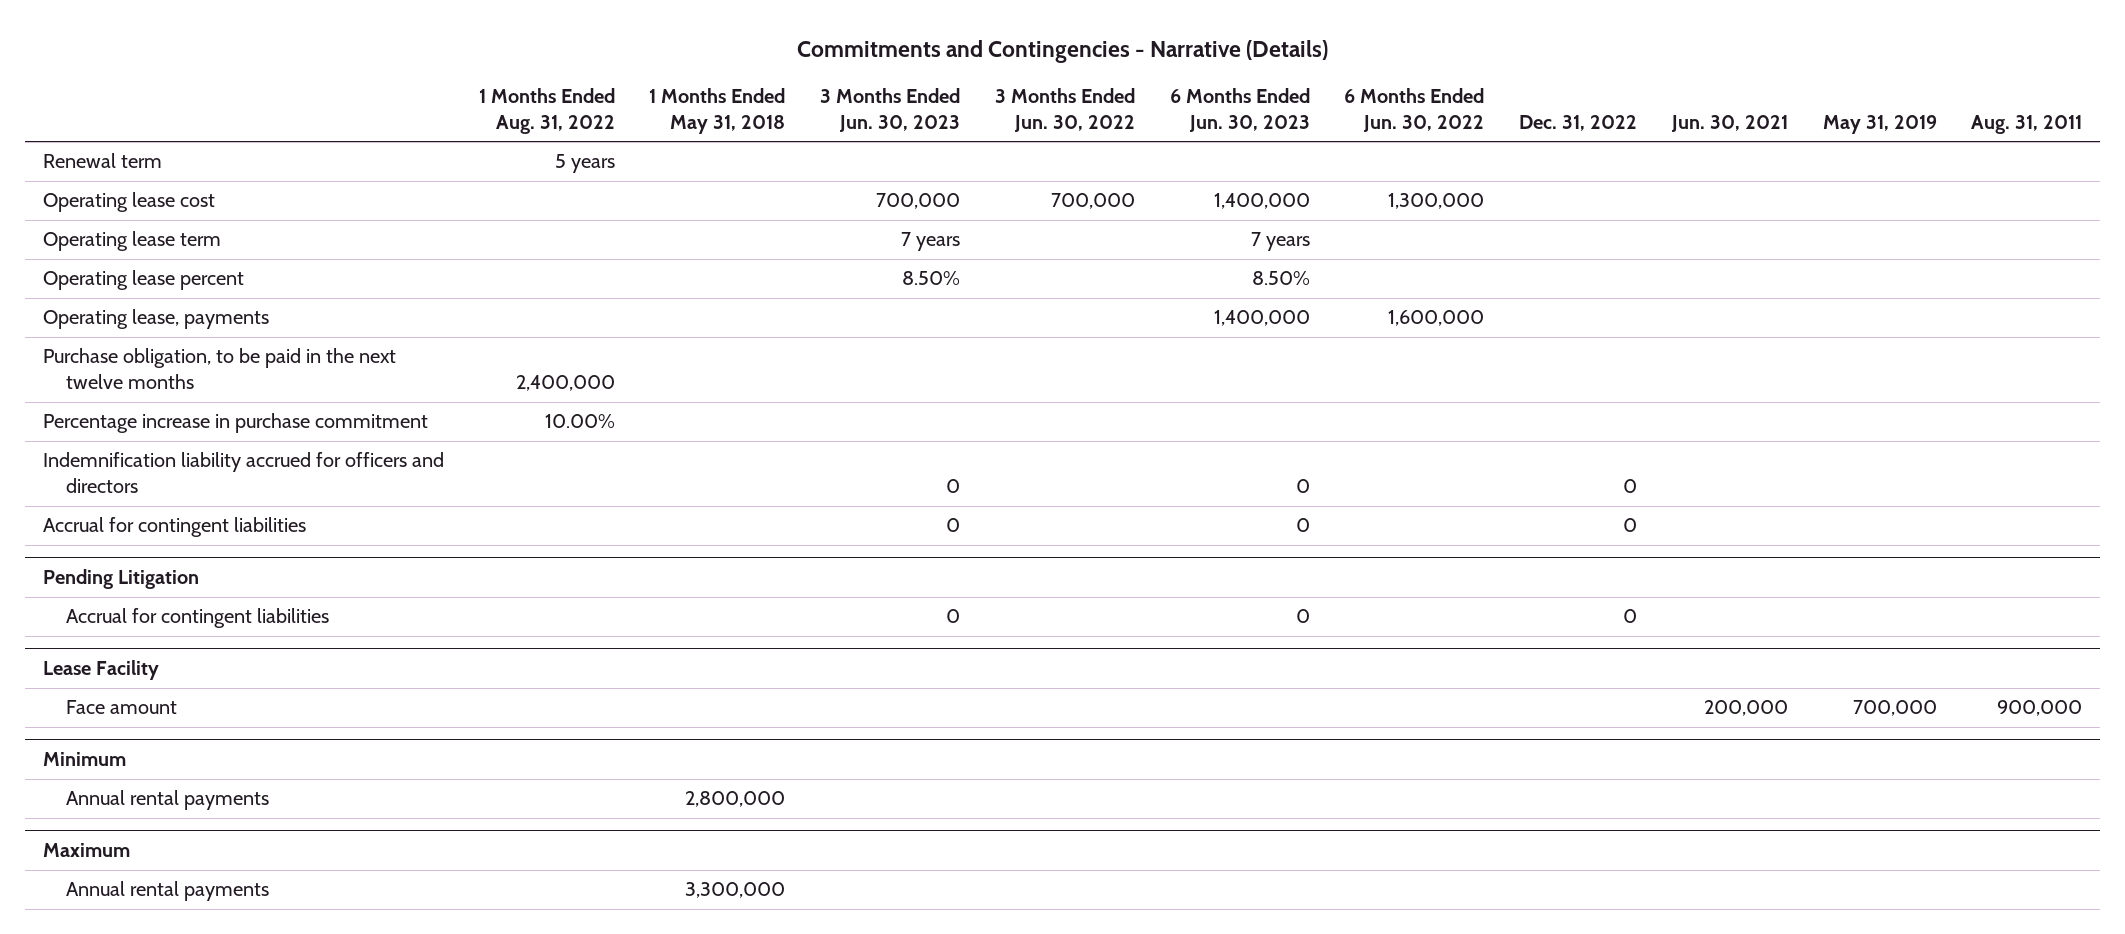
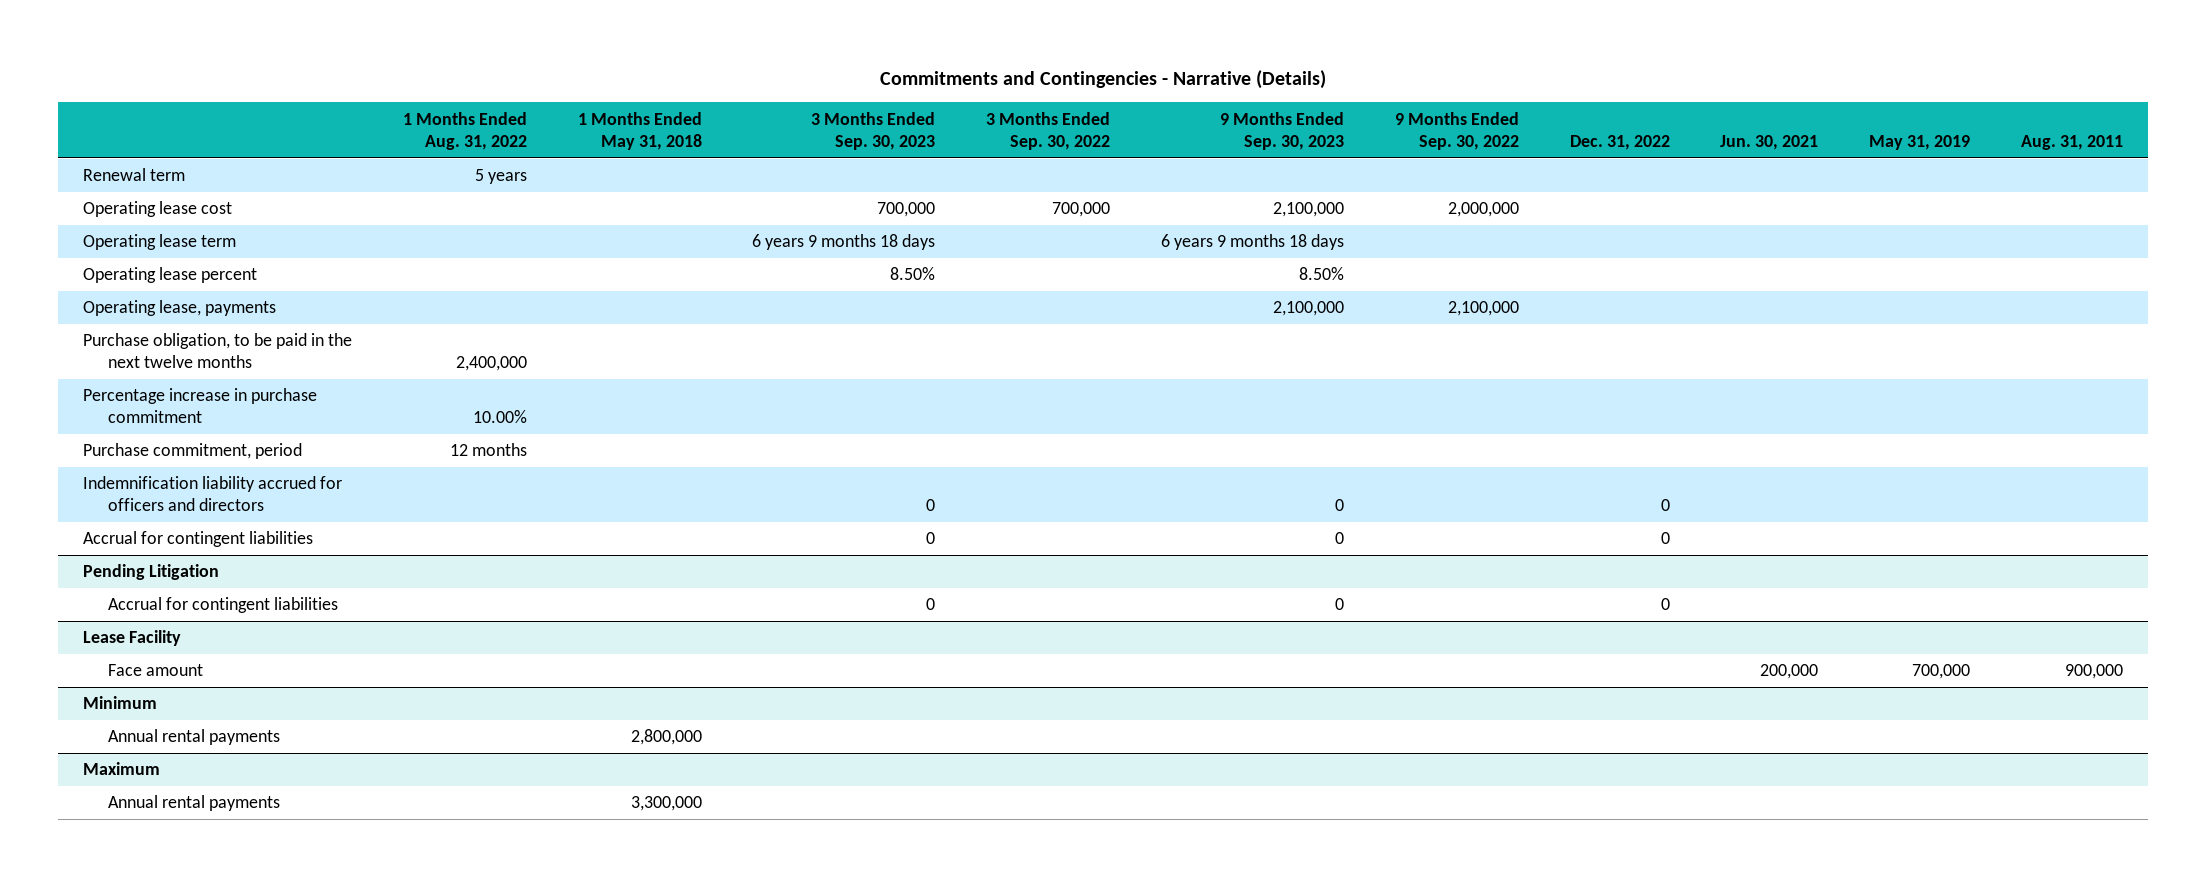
- | 1 Months Ended Aug. 31, 2022 | 1 Months Ended May 31, 2018 | 3 Months Ended Jun. 30, 2023 | 3 Months Ended Jun. 30, 2022 | 6 Months Ended Jun. 30, 2023 | 6 Months Ended Jun. 30, 2022 | Dec. 31, 2022 | Jun. 30, 2021 | May 31, 2019 | Aug. 31, 2011
+ | 1 Months Ended Aug. 31, 2022 | 1 Months Ended May 31, 2018 | 3 Months Ended Sep. 30, 2023 | 3 Months Ended Sep. 30, 2022 | 9 Months Ended Sep. 30, 2023 | 9 Months Ended Sep. 30, 2022 | Dec. 31, 2022 | Jun. 30, 2021 | May 31, 2019 | Aug. 31, 2011
+ Purchase commitment, period | 12 months | | | | | | | | |

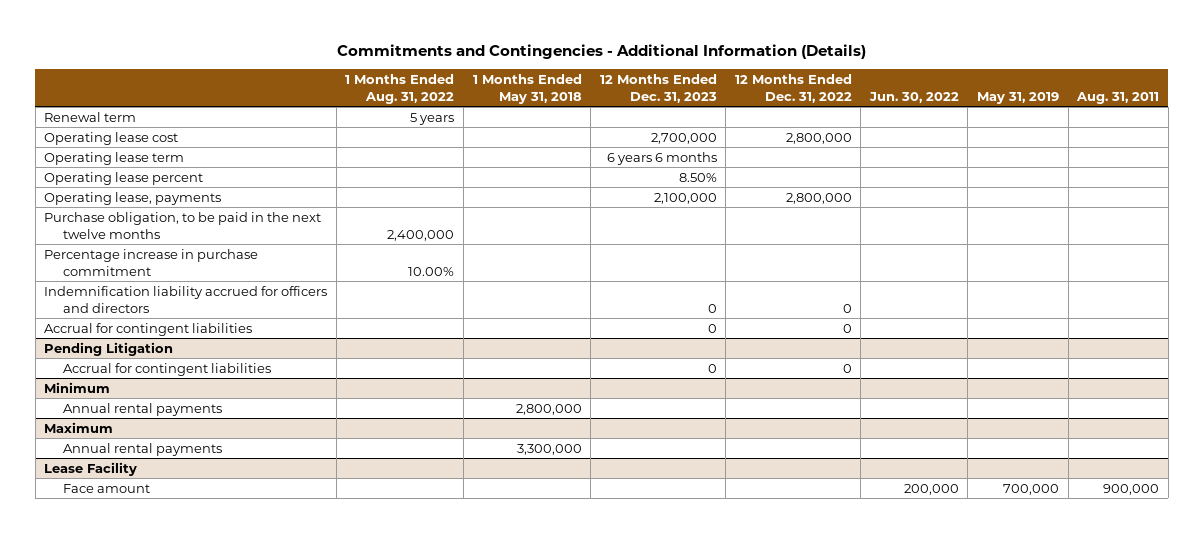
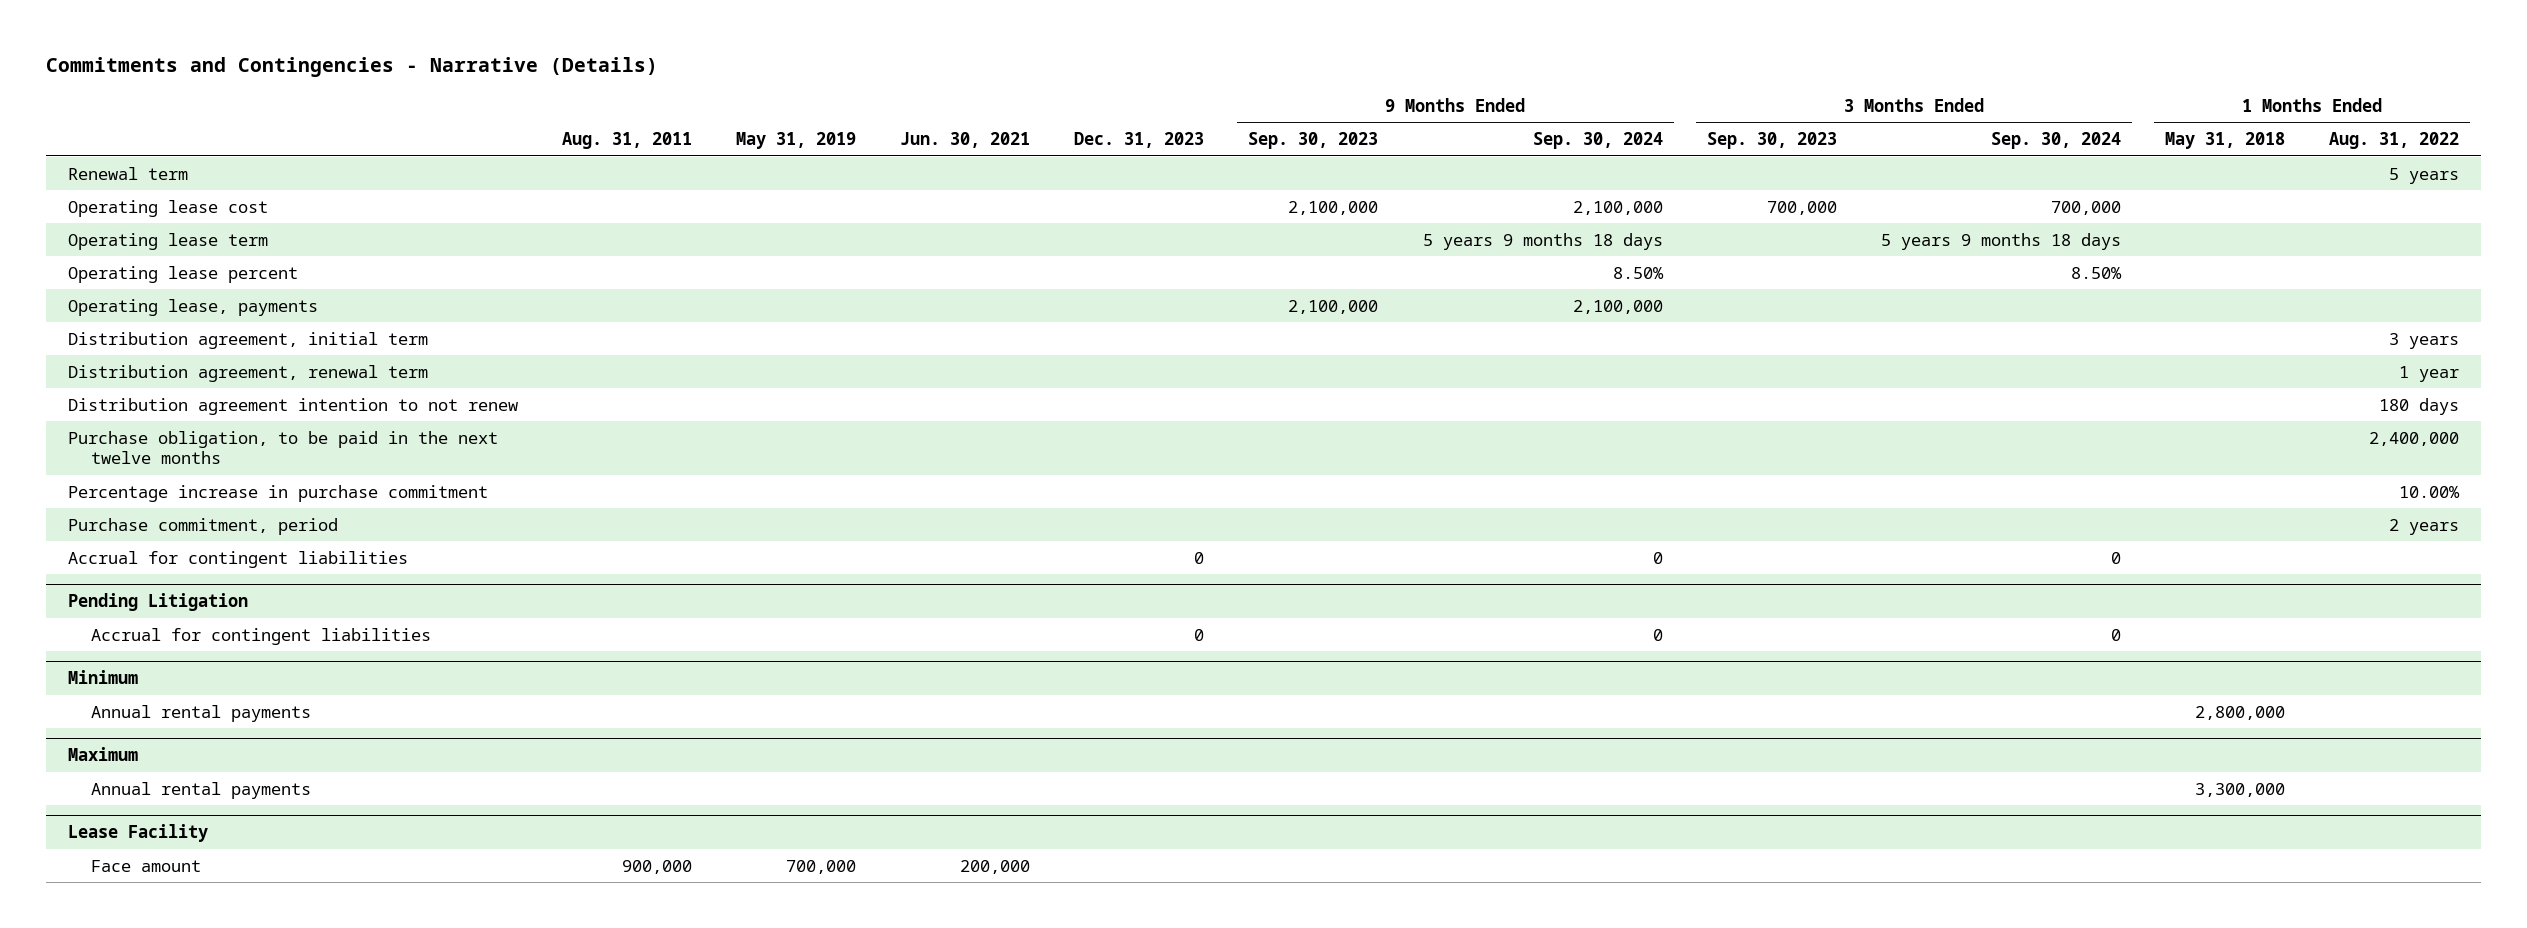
- Commitments and Contingencies - Additional Information (Details)
+ Commitments and Contingencies - Narrative (Details)
- | 1 Months Ended Aug. 31, 2022 | 1 Months Ended May 31, 2018 | 12 Months Ended Dec. 31, 2023 | 12 Months Ended Dec. 31, 2022 | Jun. 30, 2022 | May 31, 2019 | Aug. 31, 2011
+ | Aug. 31, 2011 | May 31, 2019 | Jun. 30, 2021 | Dec. 31, 2023 | 9 Months Ended Sep. 30, 2023 | 9 Months Ended Sep. 30, 2024 | 3 Months Ended Sep. 30, 2023 | 3 Months Ended Sep. 30, 2024 | 1 Months Ended May 31, 2018 | 1 Months Ended Aug. 31, 2022
+ Distribution agreement, initial term | | | | | | | | | | 3 years
+ Distribution agreement, renewal term | | | | | | | | | | 1 year
+ Distribution agreement intention to not renew | | | | | | | | | | 180 days
- Indemnification liability accrued for officers and directors | | | 0 | 0 | | |
+ Purchase commitment, period | | | | | | | | | | 2 years

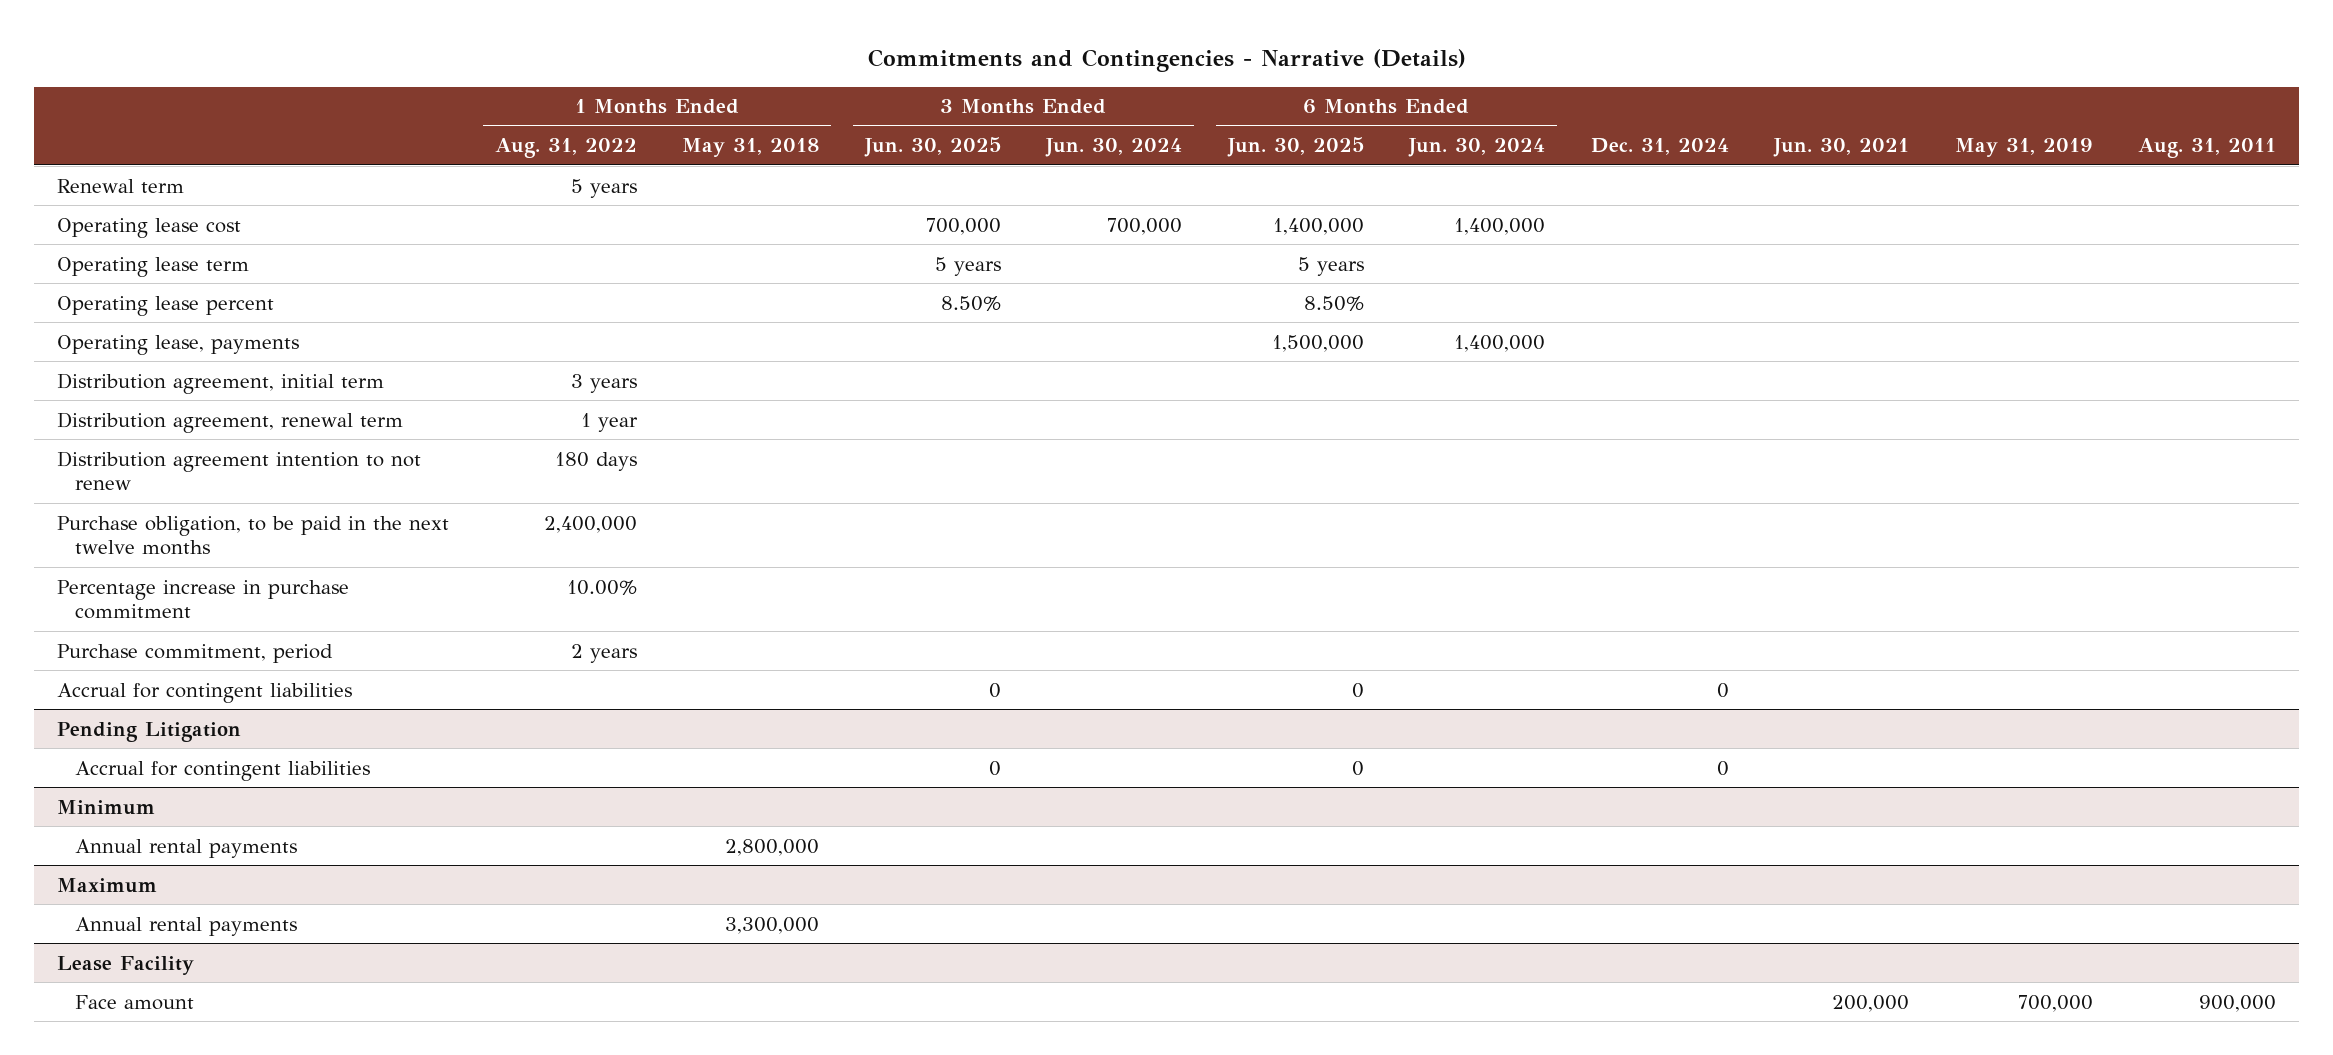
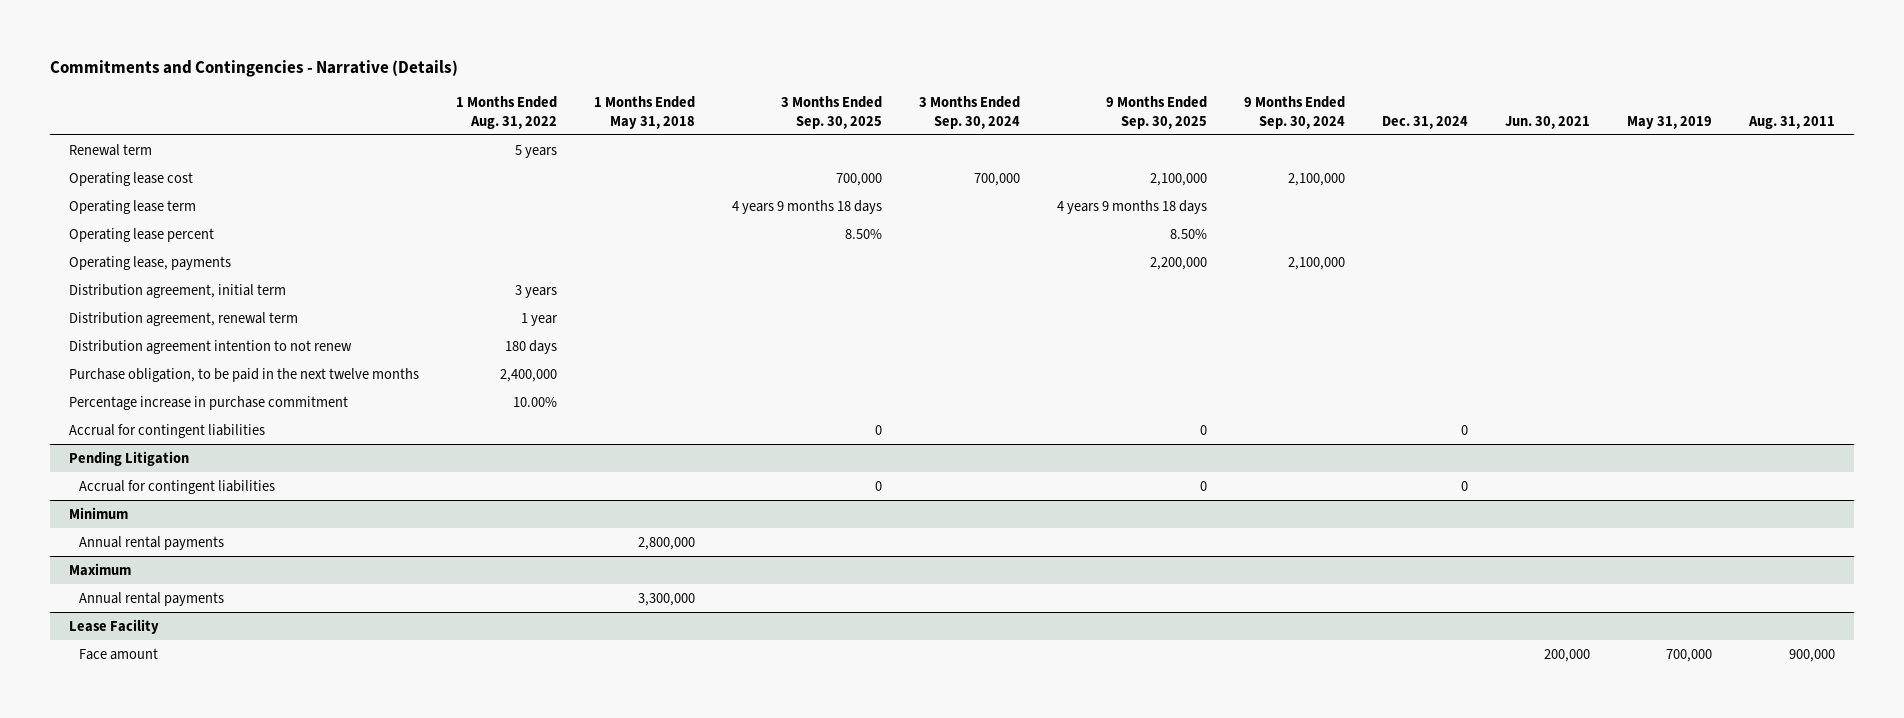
- | 1 Months Ended Aug. 31, 2022 | 1 Months Ended May 31, 2018 | 3 Months Ended Jun. 30, 2025 | 3 Months Ended Jun. 30, 2024 | 6 Months Ended Jun. 30, 2025 | 6 Months Ended Jun. 30, 2024 | Dec. 31, 2024 | Jun. 30, 2021 | May 31, 2019 | Aug. 31, 2011
+ | 1 Months Ended Aug. 31, 2022 | 1 Months Ended May 31, 2018 | 3 Months Ended Sep. 30, 2025 | 3 Months Ended Sep. 30, 2024 | 9 Months Ended Sep. 30, 2025 | 9 Months Ended Sep. 30, 2024 | Dec. 31, 2024 | Jun. 30, 2021 | May 31, 2019 | Aug. 31, 2011
- Purchase commitment, period | 2 years | | | | | | | | |

